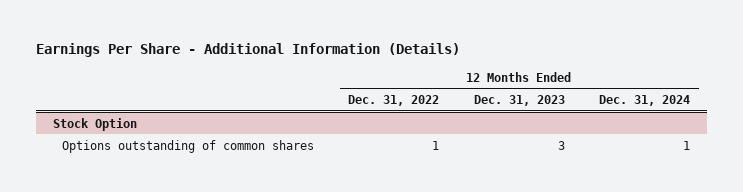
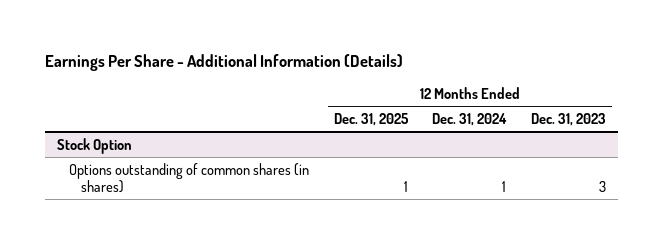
- | 12 Months Ended Dec. 31, 2022 | 12 Months Ended Dec. 31, 2023 | 12 Months Ended Dec. 31, 2024
+ | 12 Months Ended Dec. 31, 2025 | 12 Months Ended Dec. 31, 2024 | 12 Months Ended Dec. 31, 2023
@ Stock Option
- Options outstanding of common shares | 1 | 3 | 1
+ Options outstanding of common shares (in shares) | 1 | 1 | 3

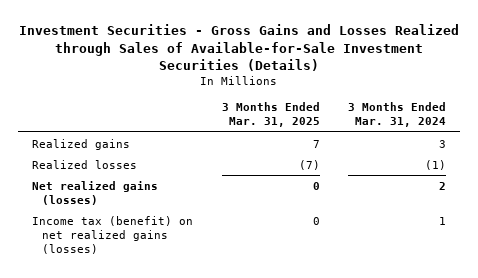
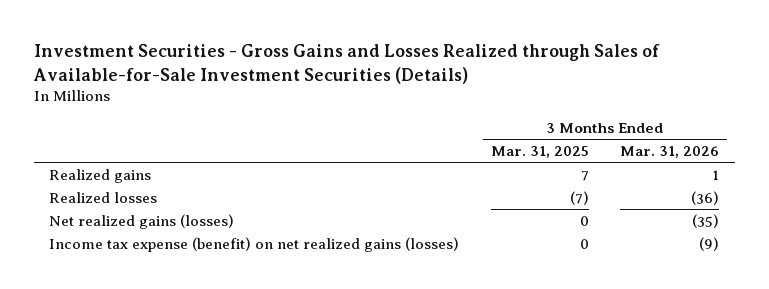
- | 3 Months Ended Mar. 31, 2025 | 3 Months Ended Mar. 31, 2024
+ | 3 Months Ended Mar. 31, 2025 | 3 Months Ended Mar. 31, 2026
- Income tax (benefit) on net realized gains (losses) | 0 | 1
+ Income tax expense (benefit) on net realized gains (losses) | 0 | (9)

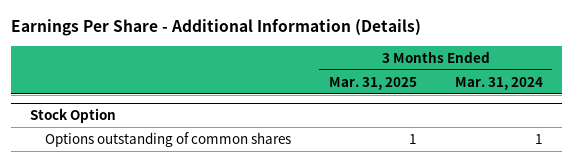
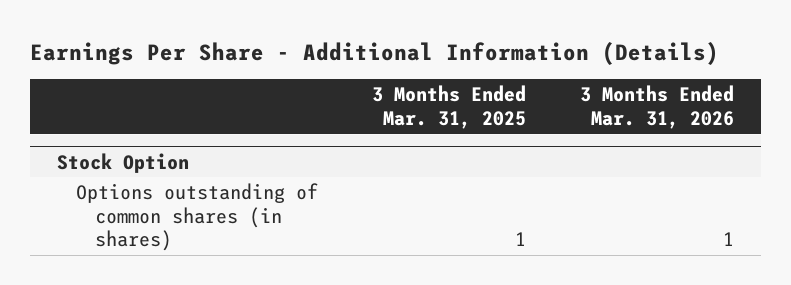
- | 3 Months Ended Mar. 31, 2025 | 3 Months Ended Mar. 31, 2024
+ | 3 Months Ended Mar. 31, 2025 | 3 Months Ended Mar. 31, 2026
@ Stock Option
- Options outstanding of common shares | 1 | 1
+ Options outstanding of common shares (in shares) | 1 | 1

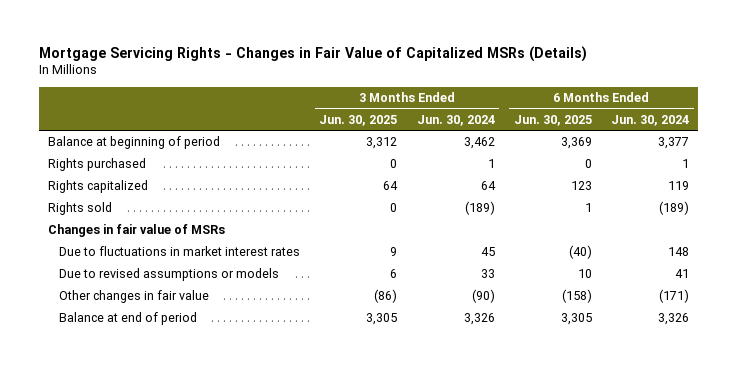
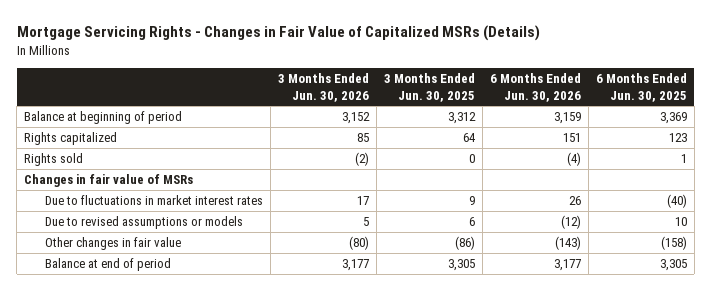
- | 3 Months Ended Jun. 30, 2025 | 3 Months Ended Jun. 30, 2024 | 6 Months Ended Jun. 30, 2025 | 6 Months Ended Jun. 30, 2024
+ | 3 Months Ended Jun. 30, 2026 | 3 Months Ended Jun. 30, 2025 | 6 Months Ended Jun. 30, 2026 | 6 Months Ended Jun. 30, 2025
- Rights purchased | 0 | 1 | 0 | 1

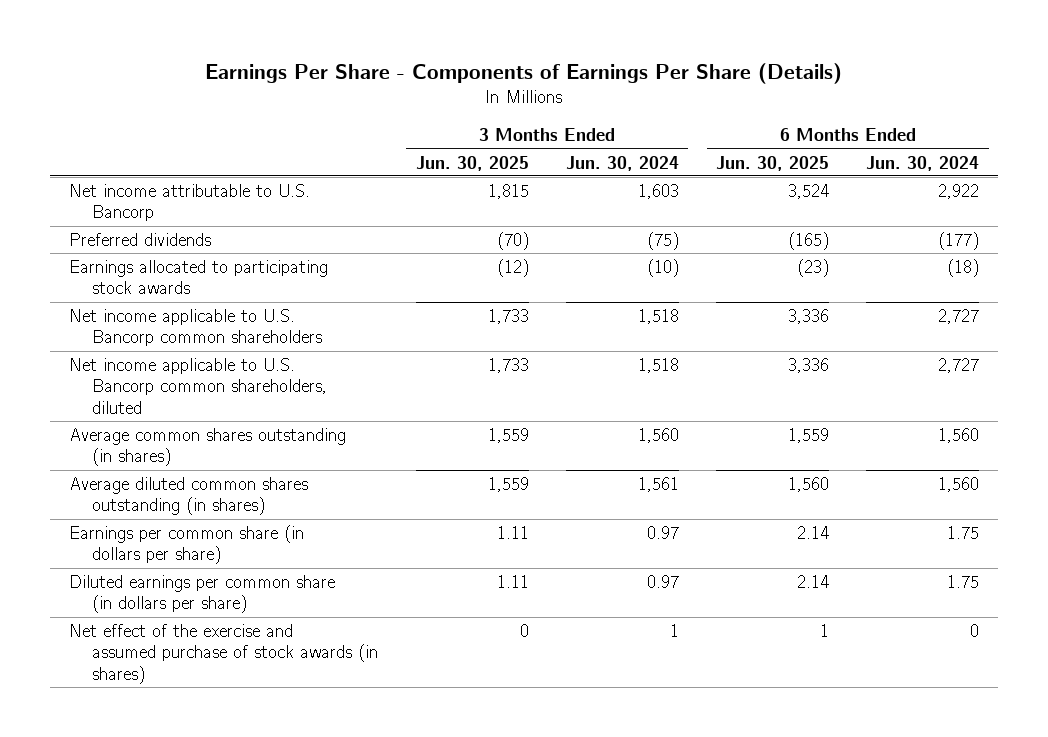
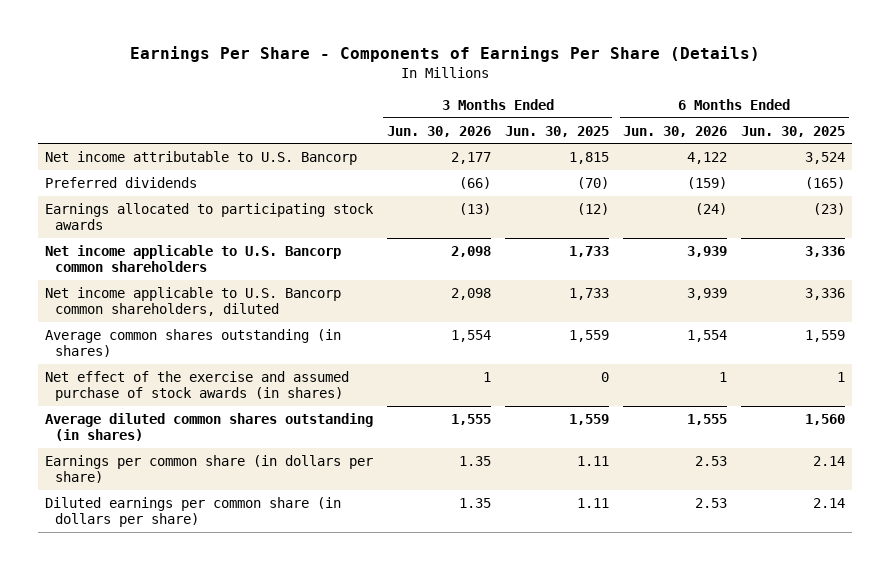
- | 3 Months Ended Jun. 30, 2025 | 3 Months Ended Jun. 30, 2024 | 6 Months Ended Jun. 30, 2025 | 6 Months Ended Jun. 30, 2024
+ | 3 Months Ended Jun. 30, 2026 | 3 Months Ended Jun. 30, 2025 | 6 Months Ended Jun. 30, 2026 | 6 Months Ended Jun. 30, 2025
moved up: Net effect of the exercise and assumed purchase of stock awards (in shares) | 1 | 0 | 1 | 1

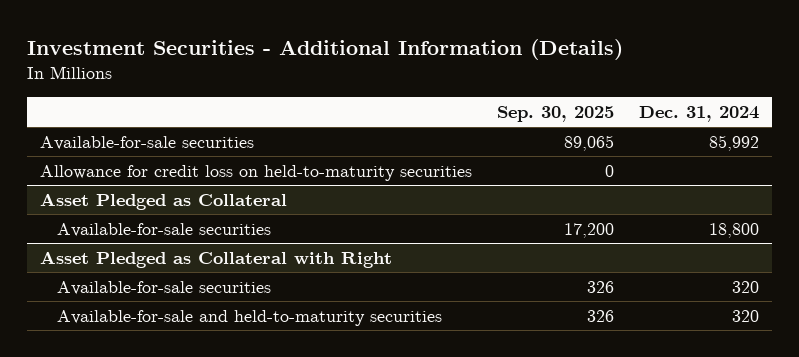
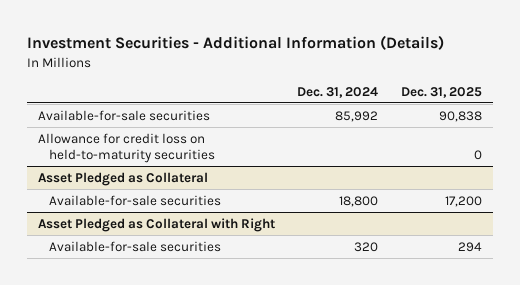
- | Sep. 30, 2025 | Dec. 31, 2024
+ | Dec. 31, 2024 | Dec. 31, 2025
@ Asset Pledged as Collateral with Right
- Available-for-sale and held-to-maturity securities | 326 | 320

